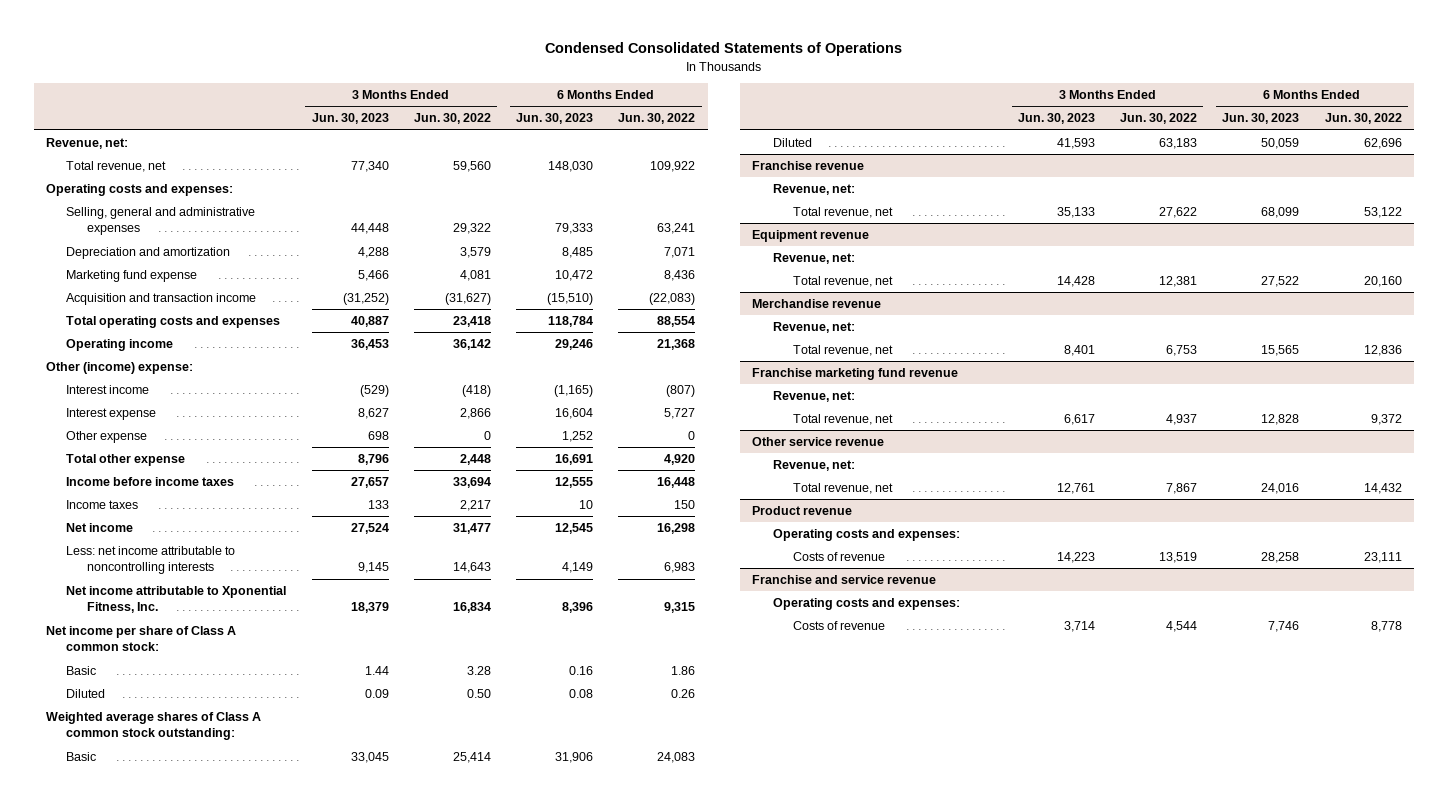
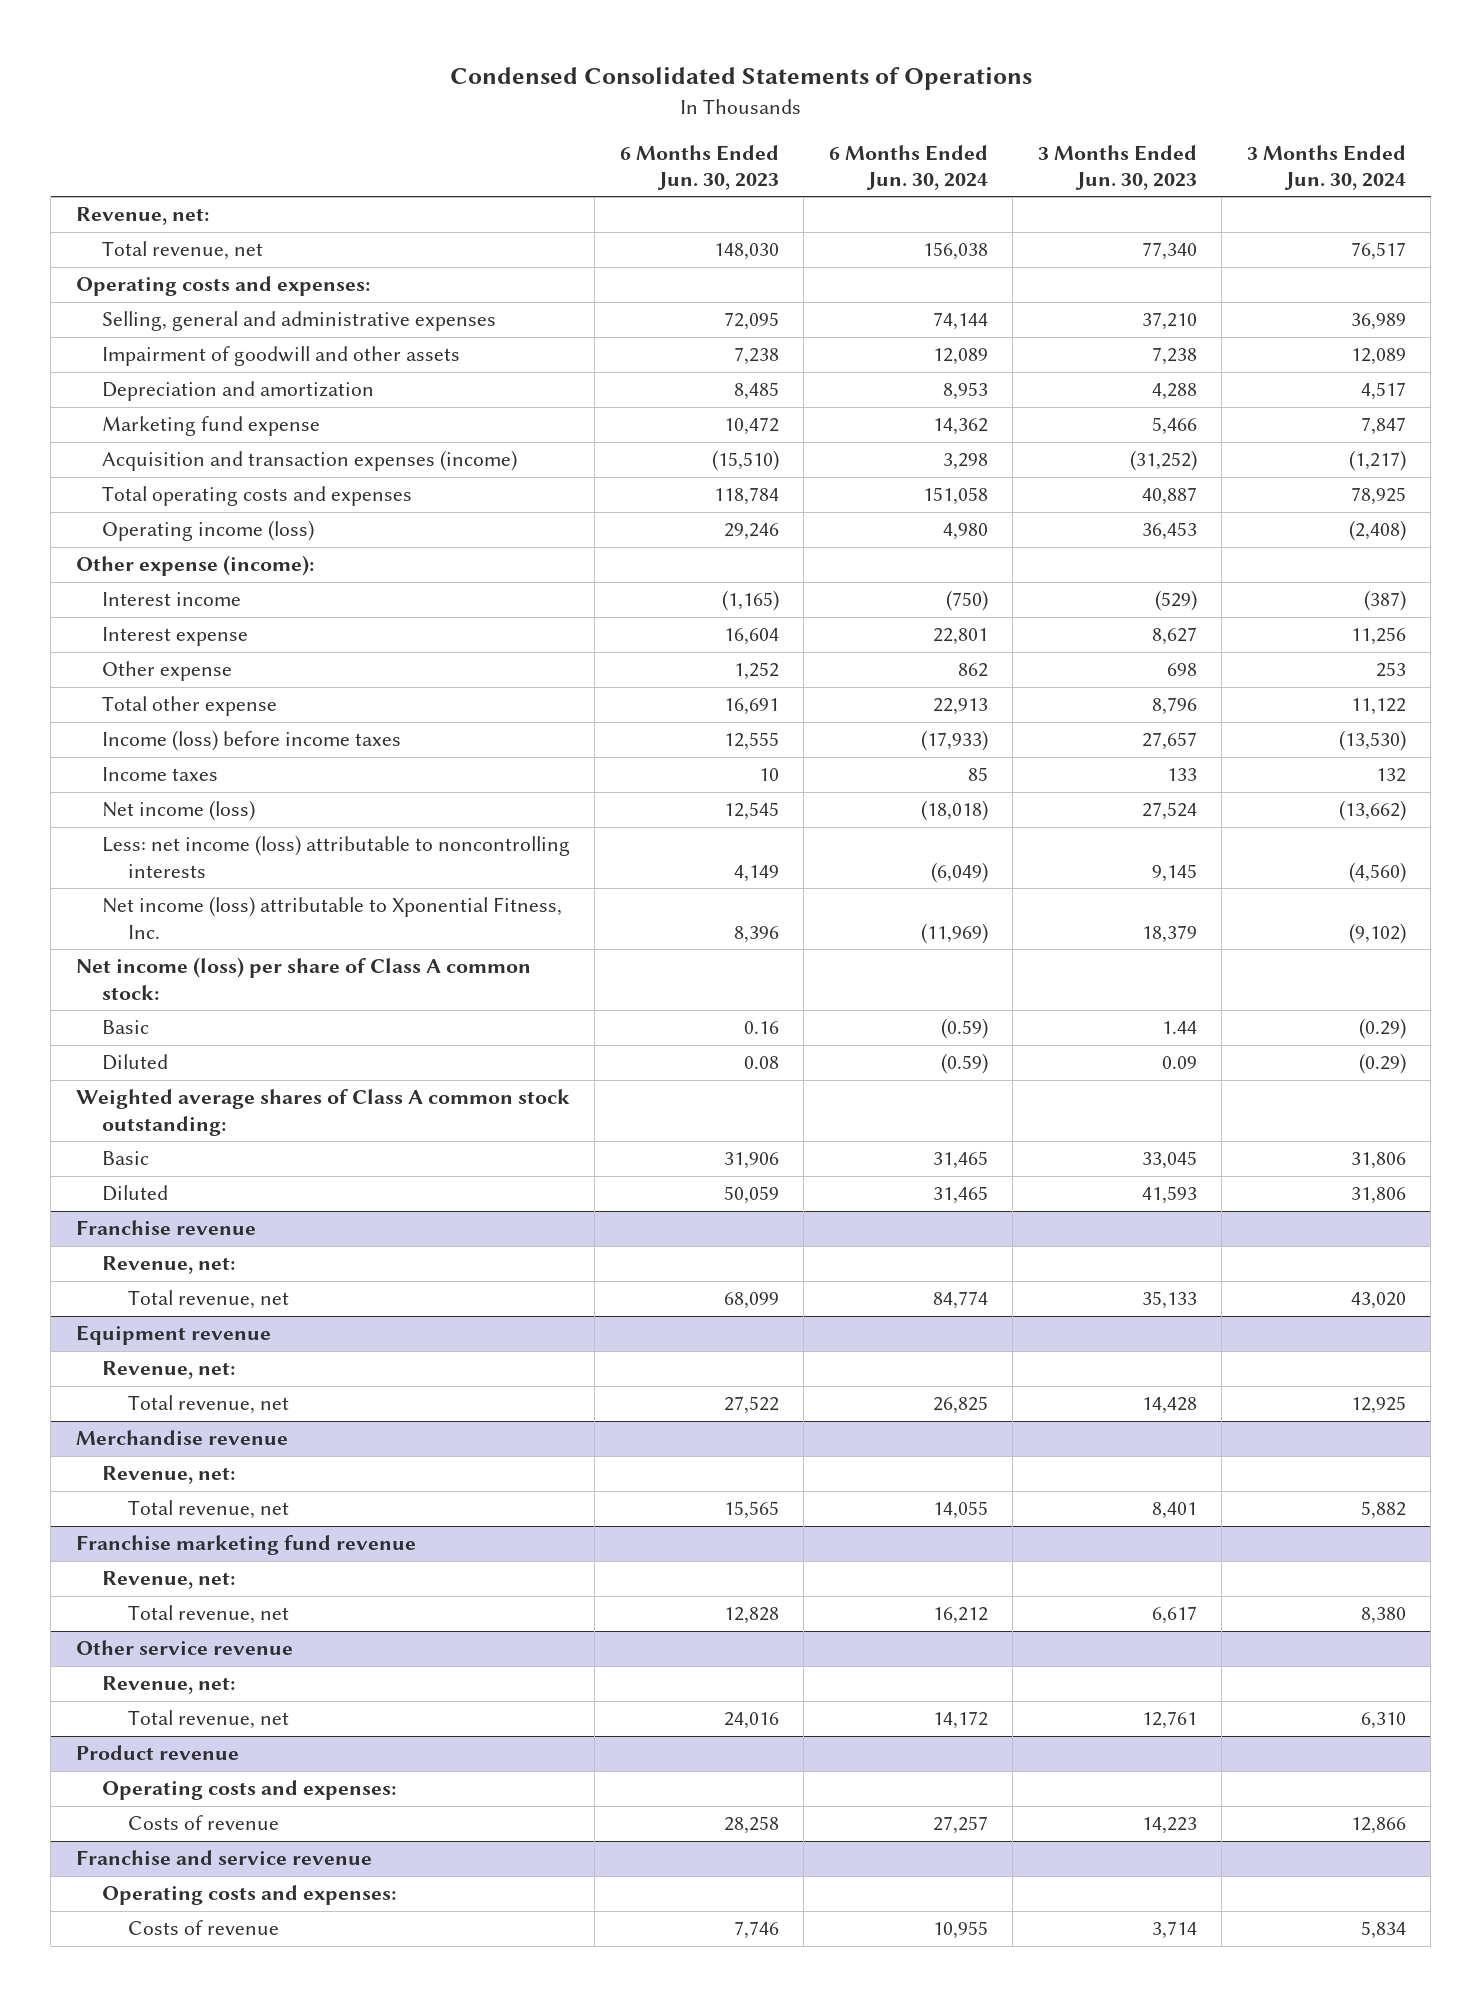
- | 3 Months Ended Jun. 30, 2023 | 3 Months Ended Jun. 30, 2022 | 6 Months Ended Jun. 30, 2023 | 6 Months Ended Jun. 30, 2022
+ | 6 Months Ended Jun. 30, 2023 | 6 Months Ended Jun. 30, 2024 | 3 Months Ended Jun. 30, 2023 | 3 Months Ended Jun. 30, 2024
- Selling, general and administrative expenses | 44,448 | 29,322 | 79,333 | 63,241
+ Selling, general and administrative expenses | 72,095 | 74,144 | 37,210 | 36,989
+ Impairment of goodwill and other assets | 7,238 | 12,089 | 7,238 | 12,089
- Acquisition and transaction income | (31,252) | (31,627) | (15,510) | (22,083)
+ Acquisition and transaction expenses (income) | (15,510) | 3,298 | (31,252) | (1,217)
- Operating income | 36,453 | 36,142 | 29,246 | 21,368
- Other (income) expense:
+ Operating income (loss) | 29,246 | 4,980 | 36,453 | (2,408)
+ Other expense (income):
- Income before income taxes | 27,657 | 33,694 | 12,555 | 16,448
+ Income (loss) before income taxes | 12,555 | (17,933) | 27,657 | (13,530)
- Net income | 27,524 | 31,477 | 12,545 | 16,298
- Less: net income attributable to noncontrolling interests | 9,145 | 14,643 | 4,149 | 6,983
- Net income attributable to Xponential Fitness, Inc. | 18,379 | 16,834 | 8,396 | 9,315
- Net income per share of Class A common stock:
+ Net income (loss) | 12,545 | (18,018) | 27,524 | (13,662)
+ Less: net income (loss) attributable to noncontrolling interests | 4,149 | (6,049) | 9,145 | (4,560)
+ Net income (loss) attributable to Xponential Fitness, Inc. | 8,396 | (11,969) | 18,379 | (9,102)
+ Net income (loss) per share of Class A common stock:

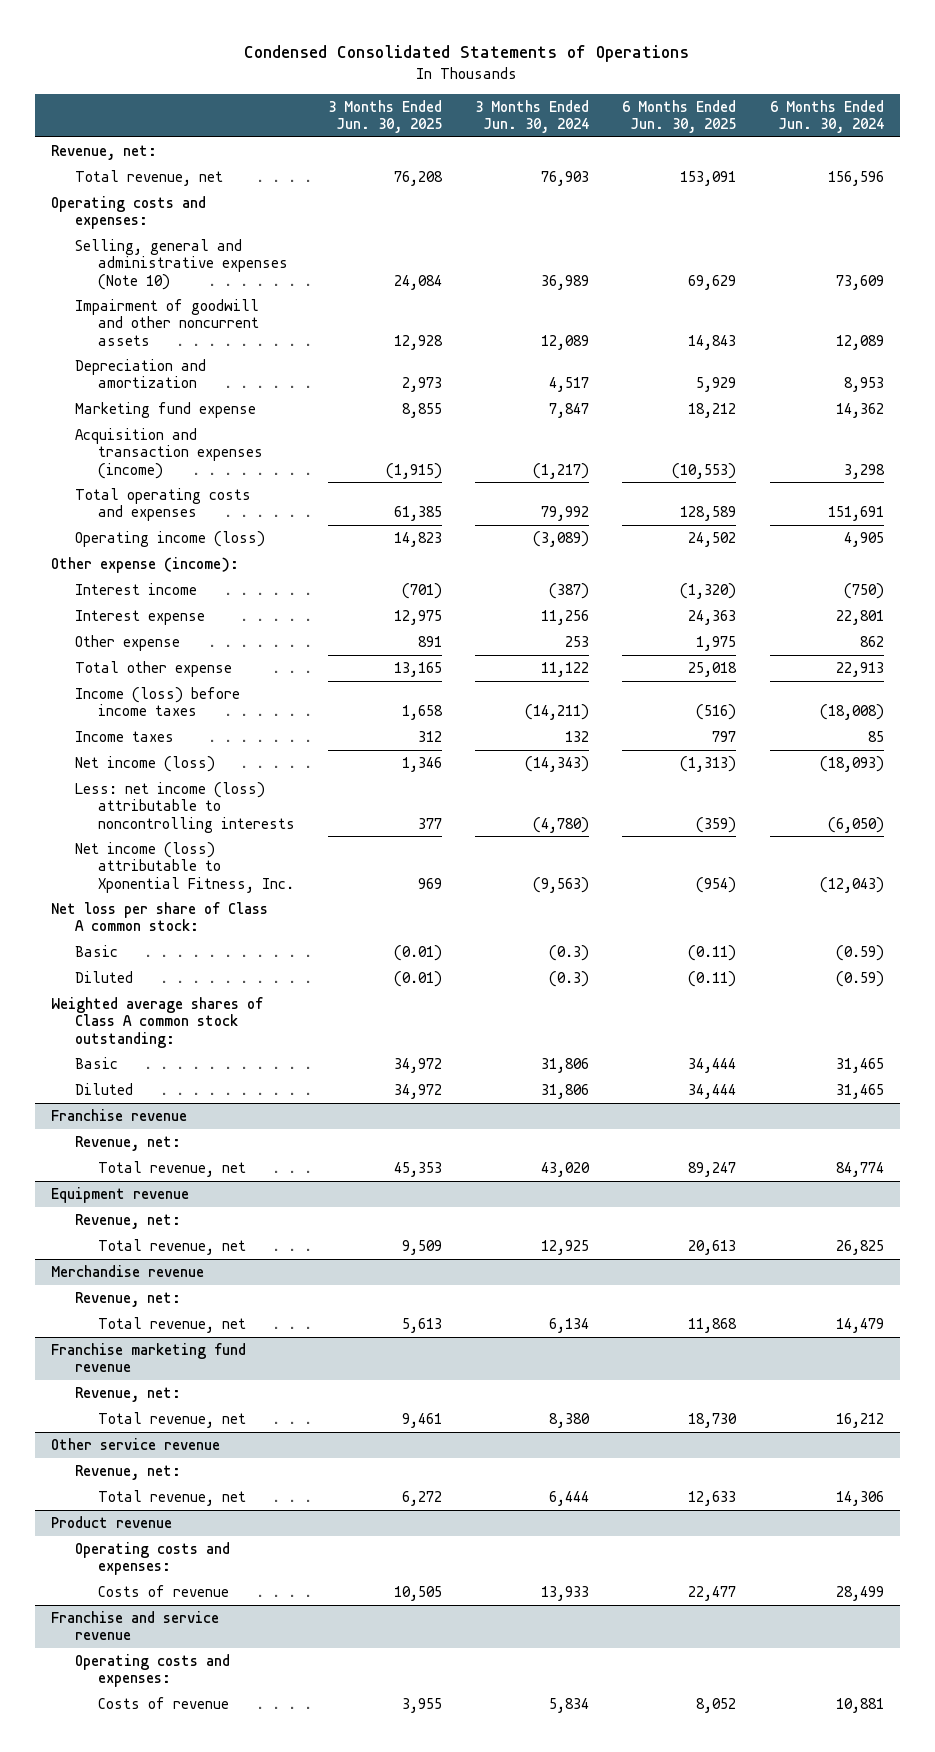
- | 6 Months Ended Jun. 30, 2023 | 6 Months Ended Jun. 30, 2024 | 3 Months Ended Jun. 30, 2023 | 3 Months Ended Jun. 30, 2024
+ | 3 Months Ended Jun. 30, 2025 | 3 Months Ended Jun. 30, 2024 | 6 Months Ended Jun. 30, 2025 | 6 Months Ended Jun. 30, 2024
- Total revenue, net | 148,030 | 156,038 | 77,340 | 76,517
+ Total revenue, net | 76,208 | 76,903 | 153,091 | 156,596
- Selling, general and administrative expenses | 72,095 | 74,144 | 37,210 | 36,989
- Impairment of goodwill and other assets | 7,238 | 12,089 | 7,238 | 12,089
+ Selling, general and administrative expenses (Note 10) | 24,084 | 36,989 | 69,629 | 73,609
+ Impairment of goodwill and other noncurrent assets | 12,928 | 12,089 | 14,843 | 12,089
- Total operating costs and expenses | 118,784 | 151,058 | 40,887 | 78,925
- Operating income (loss) | 29,246 | 4,980 | 36,453 | (2,408)
+ Total operating costs and expenses | 61,385 | 79,992 | 128,589 | 151,691
+ Operating income (loss) | 14,823 | (3,089) | 24,502 | 4,905
- Income (loss) before income taxes | 12,555 | (17,933) | 27,657 | (13,530)
+ Income (loss) before income taxes | 1,658 | (14,211) | (516) | (18,008)
- Net income (loss) | 12,545 | (18,018) | 27,524 | (13,662)
- Less: net income (loss) attributable to noncontrolling interests | 4,149 | (6,049) | 9,145 | (4,560)
- Net income (loss) attributable to Xponential Fitness, Inc. | 8,396 | (11,969) | 18,379 | (9,102)
- Net income (loss) per share of Class A common stock:
- Basic | 0.16 | (0.59) | 1.44 | (0.29)
- Diluted | 0.08 | (0.59) | 0.09 | (0.29)
+ Net income (loss) | 1,346 | (14,343) | (1,313) | (18,093)
+ Less: net income (loss) attributable to noncontrolling interests | 377 | (4,780) | (359) | (6,050)
+ Net income (loss) attributable to Xponential Fitness, Inc. | 969 | (9,563) | (954) | (12,043)
+ Net loss per share of Class A common stock:
+ Basic | (0.01) | (0.3) | (0.11) | (0.59)
+ Diluted | (0.01) | (0.3) | (0.11) | (0.59)
@ Merchandise revenue
- Total revenue, net | 15,565 | 14,055 | 8,401 | 5,882
+ Total revenue, net | 5,613 | 6,134 | 11,868 | 14,479
@ Other service revenue
- Total revenue, net | 24,016 | 14,172 | 12,761 | 6,310
+ Total revenue, net | 6,272 | 6,444 | 12,633 | 14,306
@ Product revenue
- Costs of revenue | 28,258 | 27,257 | 14,223 | 12,866
+ Costs of revenue | 10,505 | 13,933 | 22,477 | 28,499
@ Franchise and service revenue
- Costs of revenue | 7,746 | 10,955 | 3,714 | 5,834
+ Costs of revenue | 3,955 | 5,834 | 8,052 | 10,881

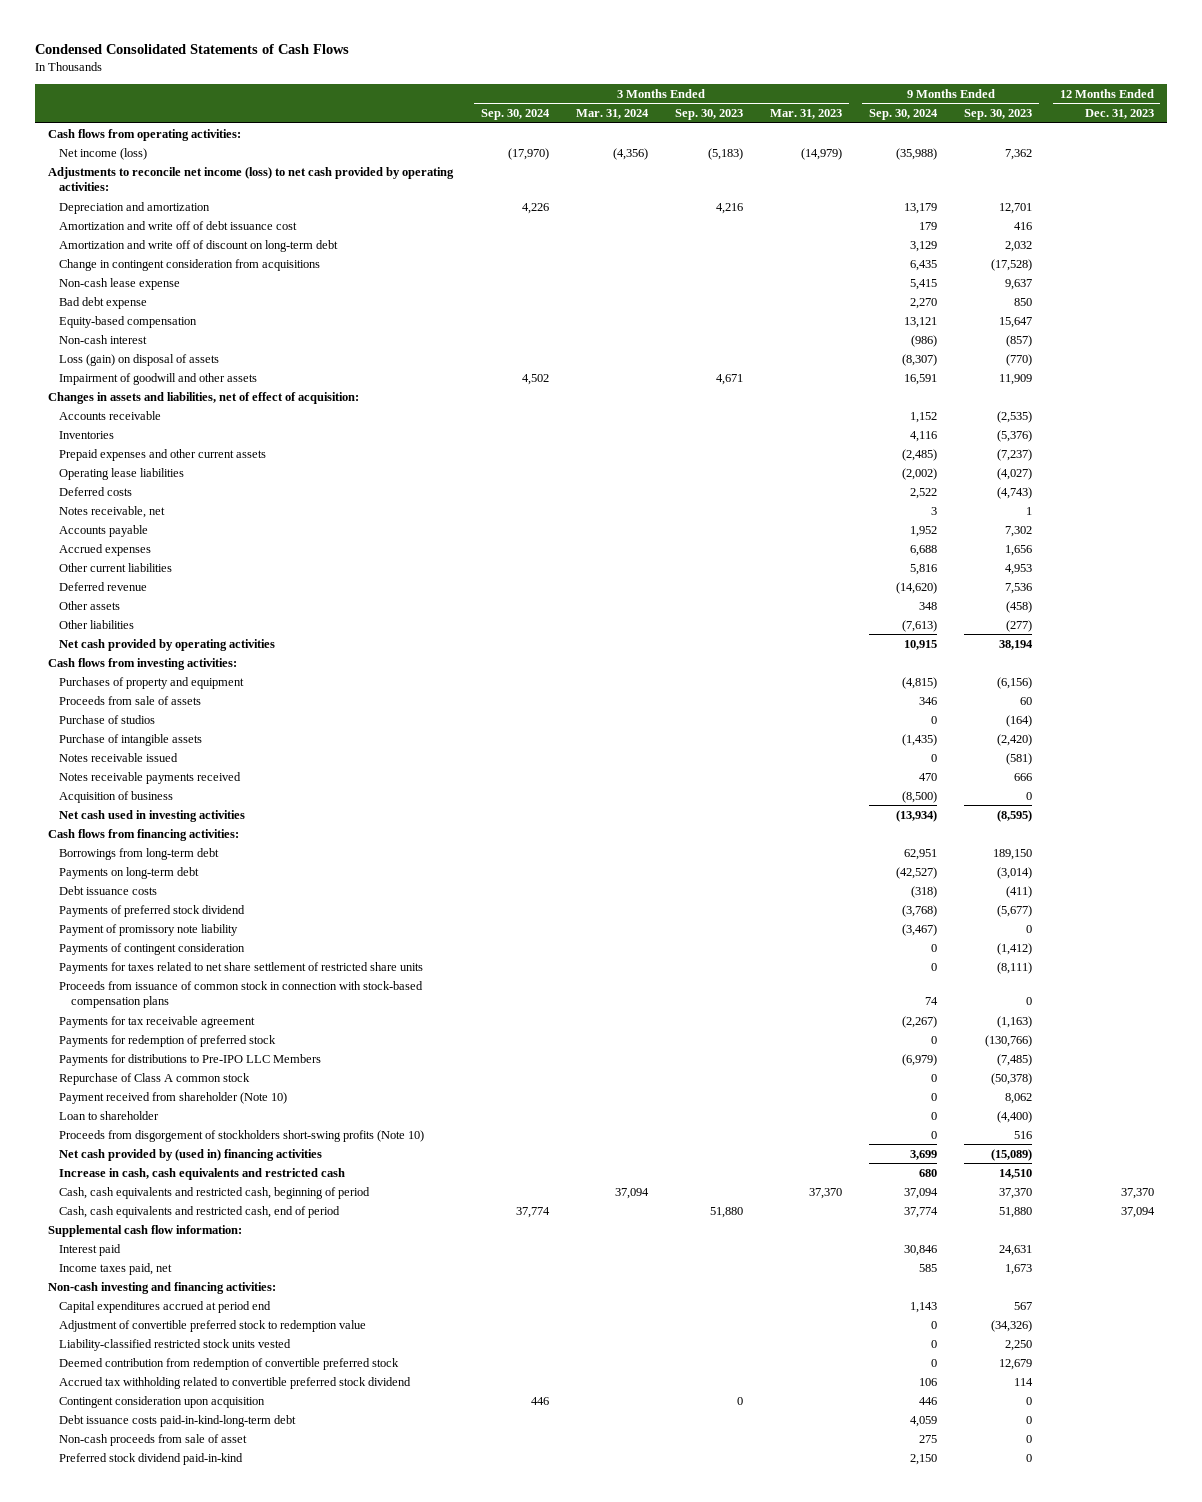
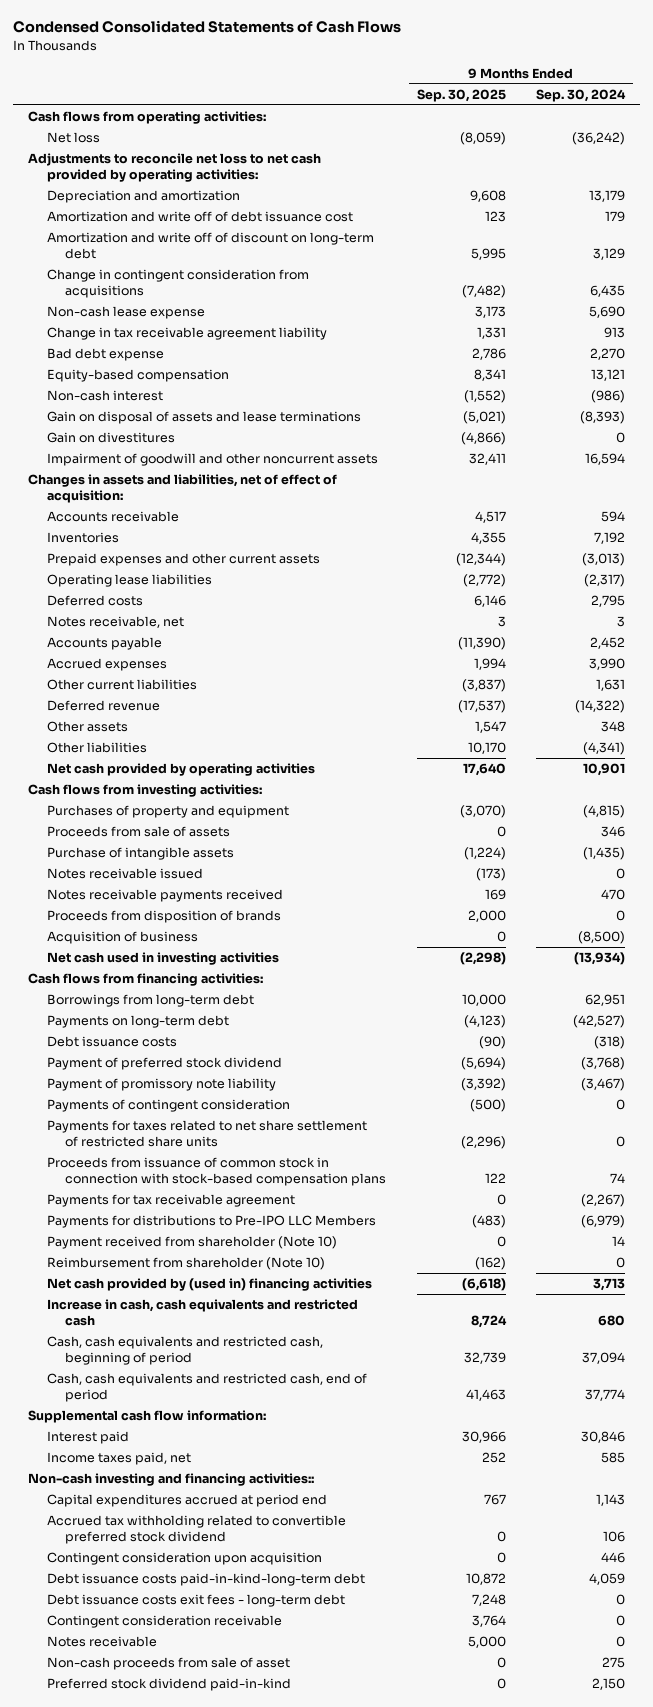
- | 3 Months Ended Sep. 30, 2024 | 3 Months Ended Mar. 31, 2024 | 3 Months Ended Sep. 30, 2023 | 3 Months Ended Mar. 31, 2023 | 9 Months Ended Sep. 30, 2024 | 9 Months Ended Sep. 30, 2023 | 12 Months Ended Dec. 31, 2023
+ | 9 Months Ended Sep. 30, 2025 | 9 Months Ended Sep. 30, 2024
- Net income (loss) | (17,970) | (4,356) | (5,183) | (14,979) | (35,988) | 7,362 |
- Adjustments to reconcile net income (loss) to net cash provided by operating activities:
+ Net loss | (8,059) | (36,242)
+ Adjustments to reconcile net loss to net cash provided by operating activities:
- Non-cash lease expense | | | | | 5,415 | 9,637 |
+ Non-cash lease expense | 3,173 | 5,690
+ Change in tax receivable agreement liability | 1,331 | 913
- Loss (gain) on disposal of assets | | | | | (8,307) | (770) |
- Impairment of goodwill and other assets | 4,502 | | 4,671 | | 16,591 | 11,909 |
+ Gain on disposal of assets and lease terminations | (5,021) | (8,393)
+ Gain on divestitures | (4,866) | 0
+ Impairment of goodwill and other noncurrent assets | 32,411 | 16,594
- Accounts receivable | | | | | 1,152 | (2,535) |
- Inventories | | | | | 4,116 | (5,376) |
- Prepaid expenses and other current assets | | | | | (2,485) | (7,237) |
- Operating lease liabilities | | | | | (2,002) | (4,027) |
- Deferred costs | | | | | 2,522 | (4,743) |
+ Accounts receivable | 4,517 | 594
+ Inventories | 4,355 | 7,192
+ Prepaid expenses and other current assets | (12,344) | (3,013)
+ Operating lease liabilities | (2,772) | (2,317)
+ Deferred costs | 6,146 | 2,795
- Accounts payable | | | | | 1,952 | 7,302 |
- Accrued expenses | | | | | 6,688 | 1,656 |
- Other current liabilities | | | | | 5,816 | 4,953 |
- Deferred revenue | | | | | (14,620) | 7,536 |
+ Accounts payable | (11,390) | 2,452
+ Accrued expenses | 1,994 | 3,990
+ Other current liabilities | (3,837) | 1,631
+ Deferred revenue | (17,537) | (14,322)
- Other liabilities | | | | | (7,613) | (277) |
- Net cash provided by operating activities | | | | | 10,915 | 38,194 |
+ Other liabilities | 10,170 | (4,341)
+ Net cash provided by operating activities | 17,640 | 10,901
- Purchase of studios | | | | | 0 | (164) |
+ Proceeds from disposition of brands | 2,000 | 0
- Payments of preferred stock dividend | | | | | (3,768) | (5,677) |
+ Payment of preferred stock dividend | (5,694) | (3,768)
- Payments for redemption of preferred stock | | | | | 0 | (130,766) |
- Repurchase of Class A common stock | | | | | 0 | (50,378) |
- Payment received from shareholder (Note 10) | | | | | 0 | 8,062 |
- Loan to shareholder | | | | | 0 | (4,400) |
- Proceeds from disgorgement of stockholders short-swing profits (Note 10) | | | | | 0 | 516 |
- Net cash provided by (used in) financing activities | | | | | 3,699 | (15,089) |
+ Payment received from shareholder (Note 10) | 0 | 14
+ Reimbursement from shareholder (Note 10) | (162) | 0
+ Net cash provided by (used in) financing activities | (6,618) | 3,713
- Non-cash investing and financing activities:
+ Non-cash investing and financing activities::
- Adjustment of convertible preferred stock to redemption value | | | | | 0 | (34,326) |
- Liability-classified restricted stock units vested | | | | | 0 | 2,250 |
- Deemed contribution from redemption of convertible preferred stock | | | | | 0 | 12,679 |
+ Debt issuance costs exit fees - long-term debt | 7,248 | 0
+ Contingent consideration receivable | 3,764 | 0
+ Notes receivable | 5,000 | 0

